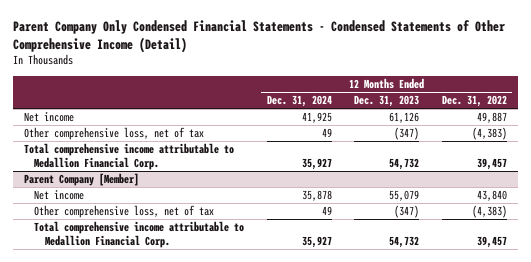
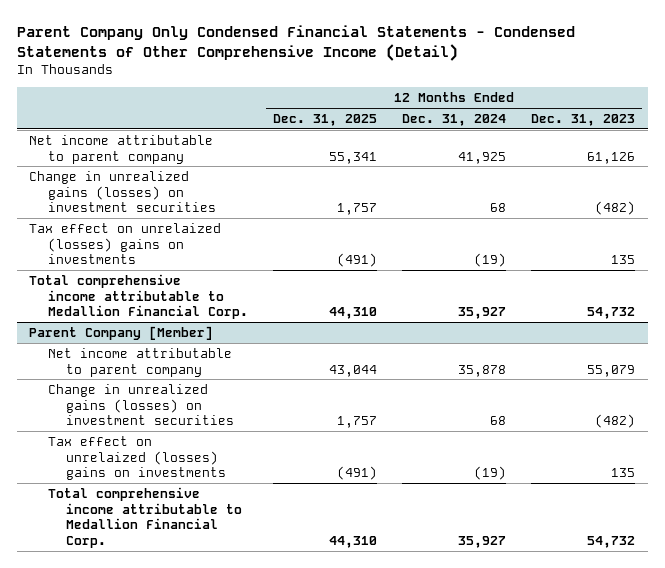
- | 12 Months Ended Dec. 31, 2024 | 12 Months Ended Dec. 31, 2023 | 12 Months Ended Dec. 31, 2022
+ | 12 Months Ended Dec. 31, 2025 | 12 Months Ended Dec. 31, 2024 | 12 Months Ended Dec. 31, 2023
- Net income | 41,925 | 61,126 | 49,887
- Other comprehensive loss, net of tax | 49 | (347) | (4,383)
+ Net income attributable to parent company | 55,341 | 41,925 | 61,126
+ Change in unrealized gains (losses) on investment securities | 1,757 | 68 | (482)
+ Tax effect on unrelaized (losses) gains on investments | (491) | (19) | 135
@ Parent Company [Member]
- Net income | 35,878 | 55,079 | 43,840
- Other comprehensive loss, net of tax | 49 | (347) | (4,383)
+ Net income attributable to parent company | 43,044 | 35,878 | 55,079
+ Change in unrealized gains (losses) on investment securities | 1,757 | 68 | (482)
+ Tax effect on unrelaized (losses) gains on investments | (491) | (19) | 135

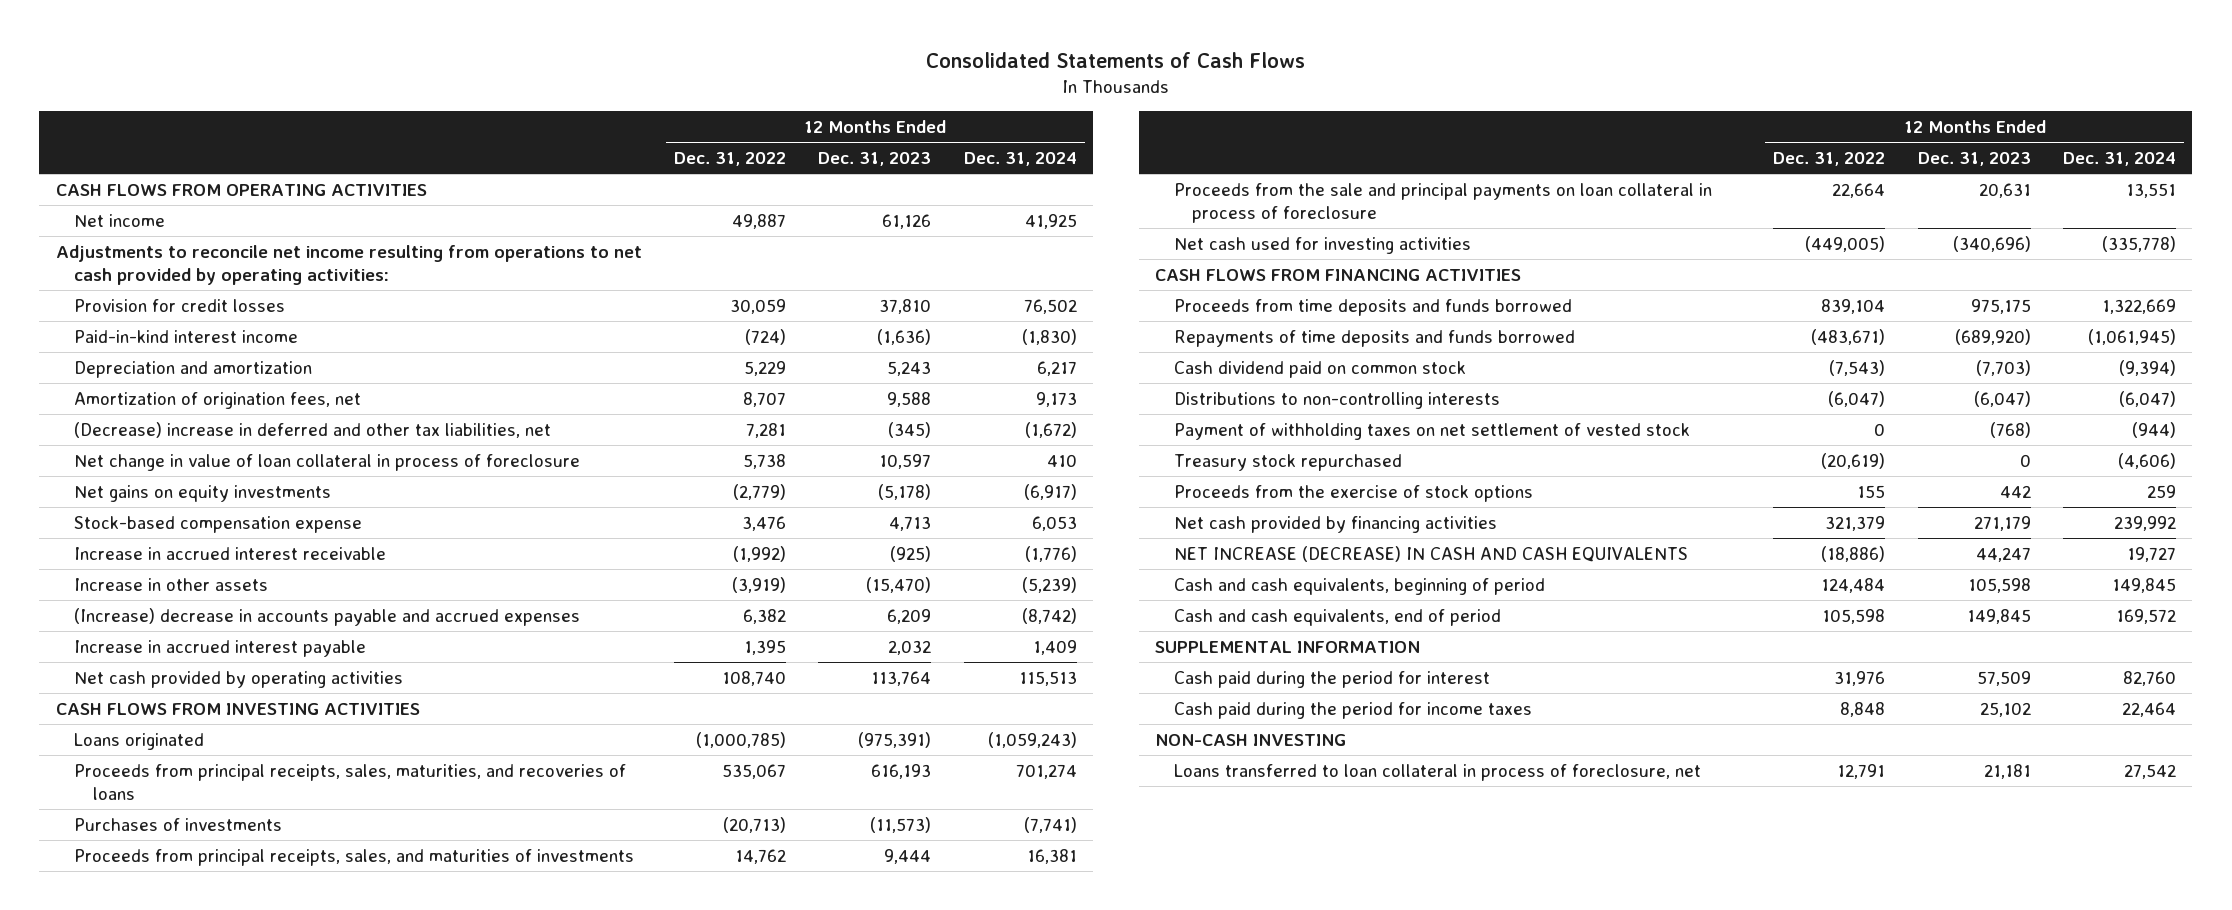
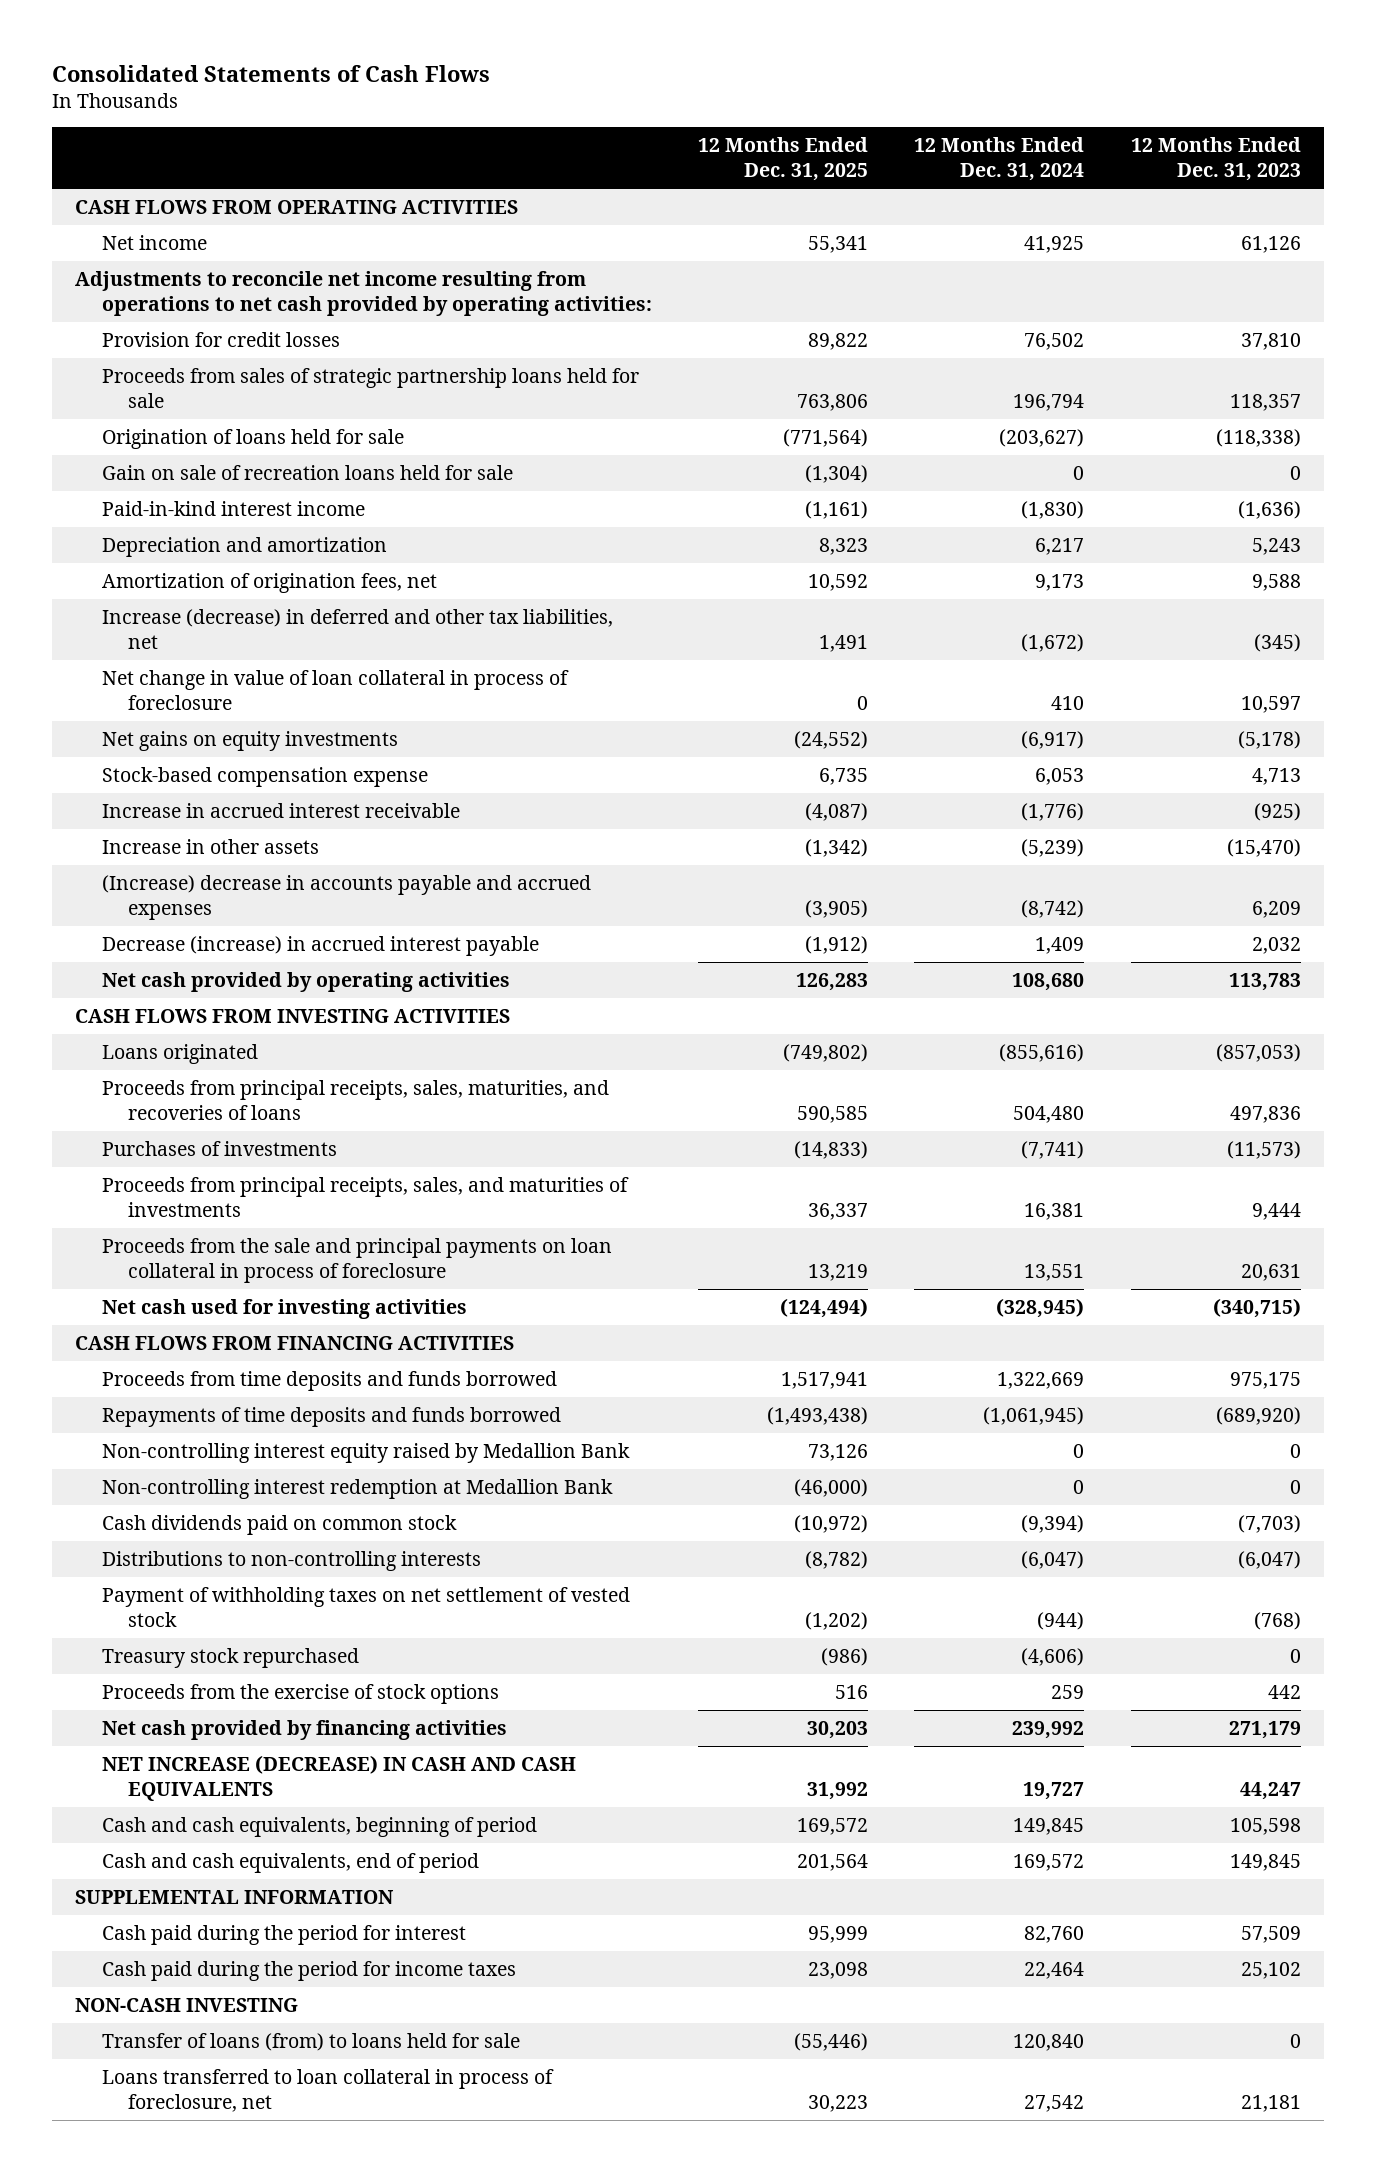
- | 12 Months Ended Dec. 31, 2022 | 12 Months Ended Dec. 31, 2023 | 12 Months Ended Dec. 31, 2024
+ | 12 Months Ended Dec. 31, 2025 | 12 Months Ended Dec. 31, 2024 | 12 Months Ended Dec. 31, 2023
+ Proceeds from sales of strategic partnership loans held for sale | 763,806 | 196,794 | 118,357
+ Origination of loans held for sale | (771,564) | (203,627) | (118,338)
+ Gain on sale of recreation loans held for sale | (1,304) | 0 | 0
- (Decrease) increase in deferred and other tax liabilities, net | 7,281 | (345) | (1,672)
+ Increase (decrease) in deferred and other tax liabilities, net | 1,491 | (1,672) | (345)
- Increase in accrued interest payable | 1,395 | 2,032 | 1,409
- Net cash provided by operating activities | 108,740 | 113,764 | 115,513
+ Decrease (increase) in accrued interest payable | (1,912) | 1,409 | 2,032
+ Net cash provided by operating activities | 126,283 | 108,680 | 113,783
- Loans originated | (1,000,785) | (975,391) | (1,059,243)
- Proceeds from principal receipts, sales, maturities, and recoveries of loans | 535,067 | 616,193 | 701,274
+ Loans originated | (749,802) | (855,616) | (857,053)
+ Proceeds from principal receipts, sales, maturities, and recoveries of loans | 590,585 | 504,480 | 497,836
- Net cash used for investing activities | (449,005) | (340,696) | (335,778)
+ Net cash used for investing activities | (124,494) | (328,945) | (340,715)
- Cash dividend paid on common stock | (7,543) | (7,703) | (9,394)
+ Non-controlling interest equity raised by Medallion Bank | 73,126 | 0 | 0
+ Non-controlling interest redemption at Medallion Bank | (46,000) | 0 | 0
+ Cash dividends paid on common stock | (10,972) | (9,394) | (7,703)
+ Transfer of loans (from) to loans held for sale | (55,446) | 120,840 | 0

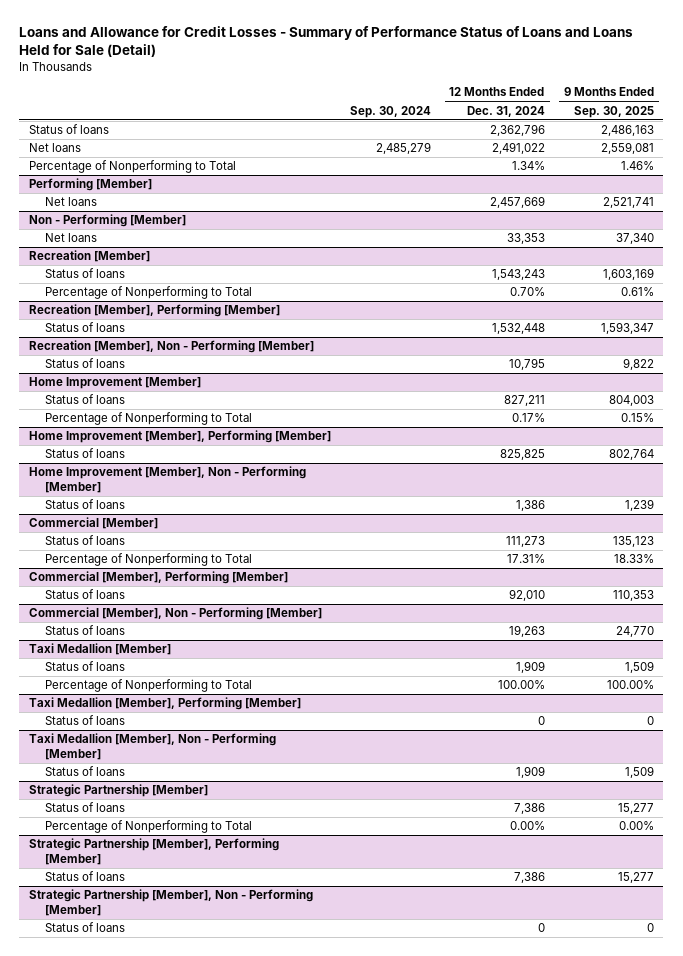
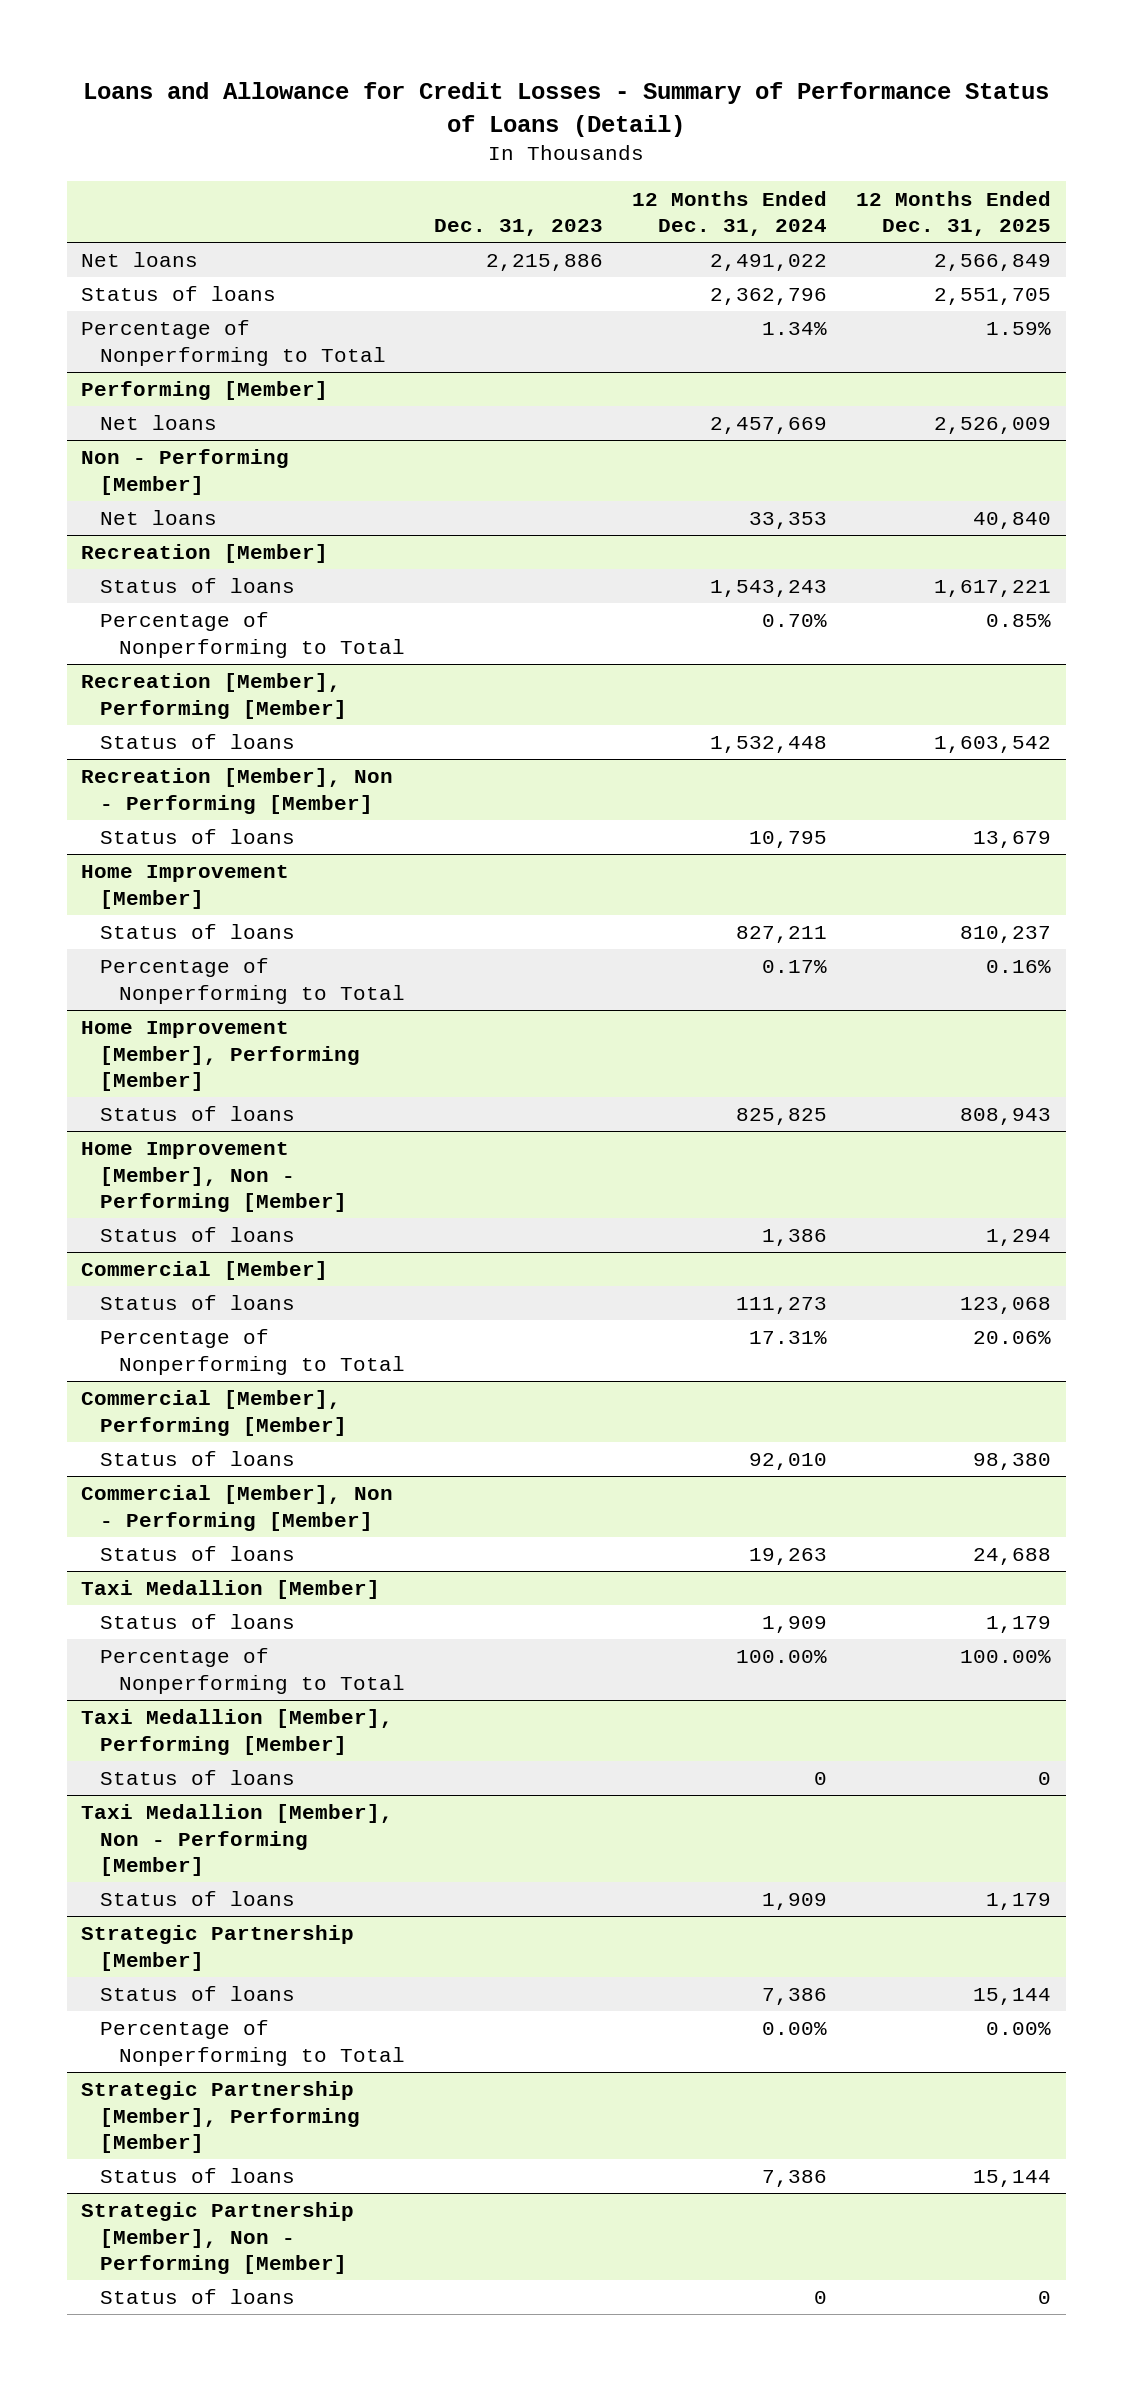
- Loans and Allowance for Credit Losses - Summary of Performance Status of Loans and Loans Held for Sale (Detail)
+ Loans and Allowance for Credit Losses - Summary of Performance Status of Loans (Detail)
- | Sep. 30, 2024 | 12 Months Ended Dec. 31, 2024 | 9 Months Ended Sep. 30, 2025
+ | Dec. 31, 2023 | 12 Months Ended Dec. 31, 2024 | 12 Months Ended Dec. 31, 2025
moved down: Status of loans | | 2,362,796 | 2,551,705

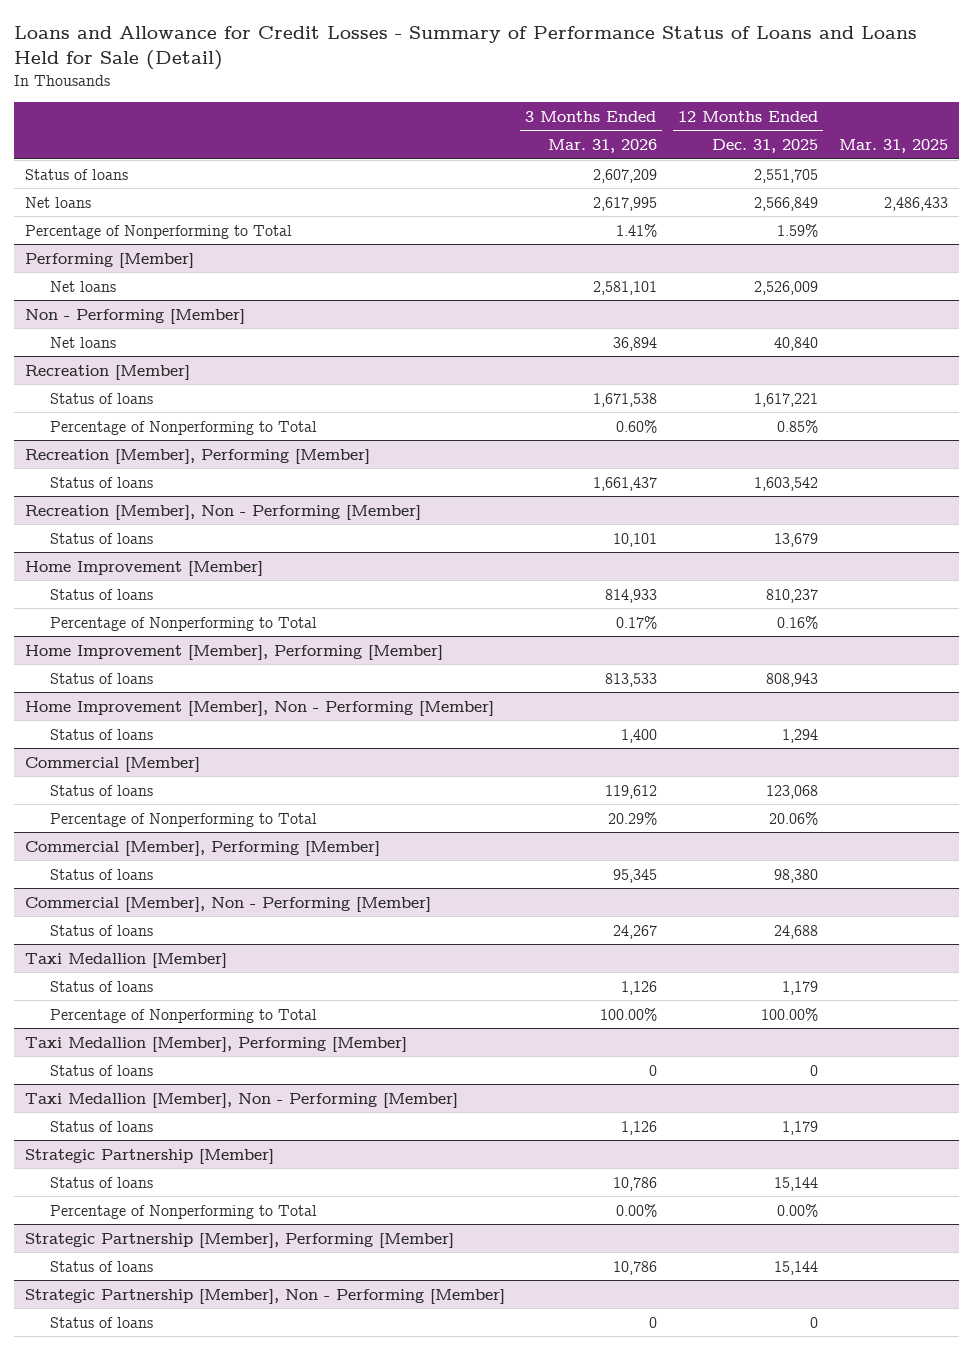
- Loans and Allowance for Credit Losses - Summary of Performance Status of Loans (Detail)
+ Loans and Allowance for Credit Losses - Summary of Performance Status of Loans and Loans Held for Sale (Detail)
- | Dec. 31, 2023 | 12 Months Ended Dec. 31, 2024 | 12 Months Ended Dec. 31, 2025
+ | 3 Months Ended Mar. 31, 2026 | 12 Months Ended Dec. 31, 2025 | Mar. 31, 2025
moved down: Net loans | 2,617,995 | 2,566,849 | 2,486,433

